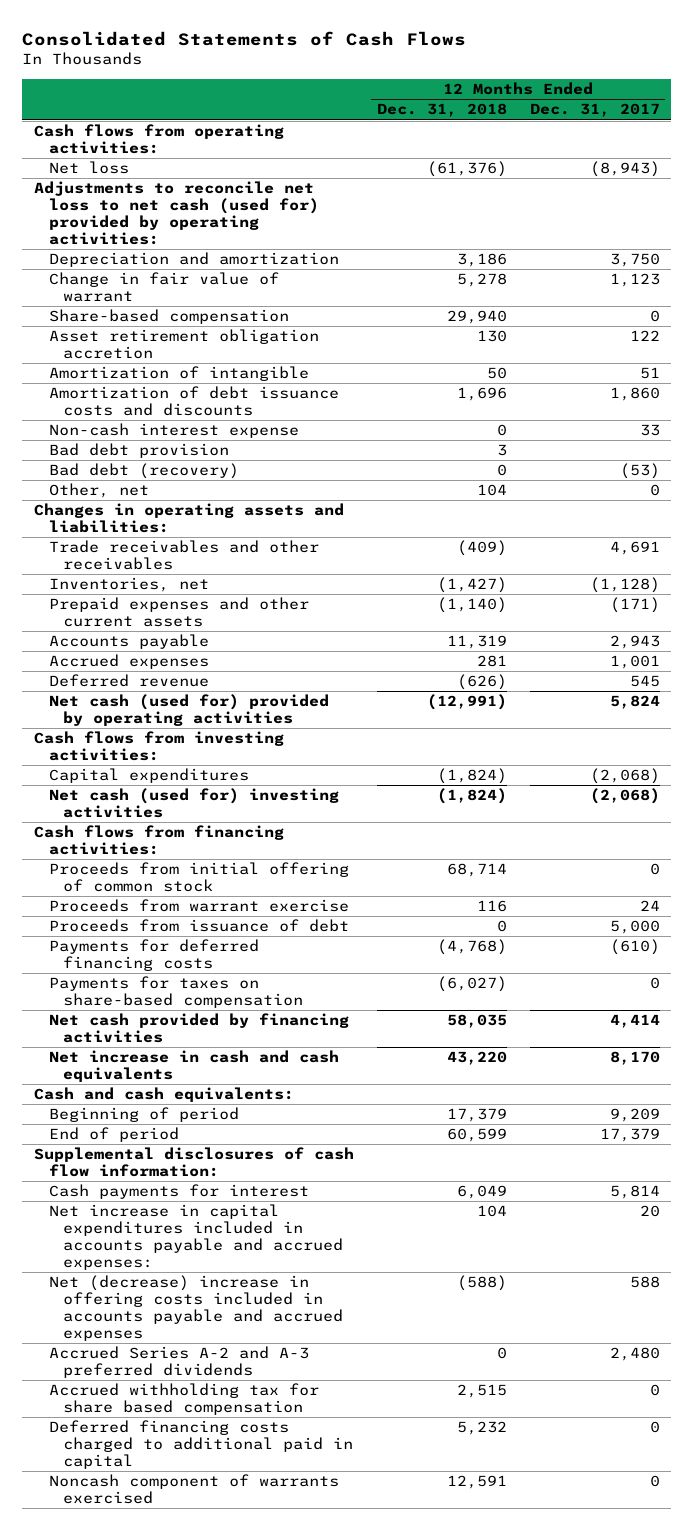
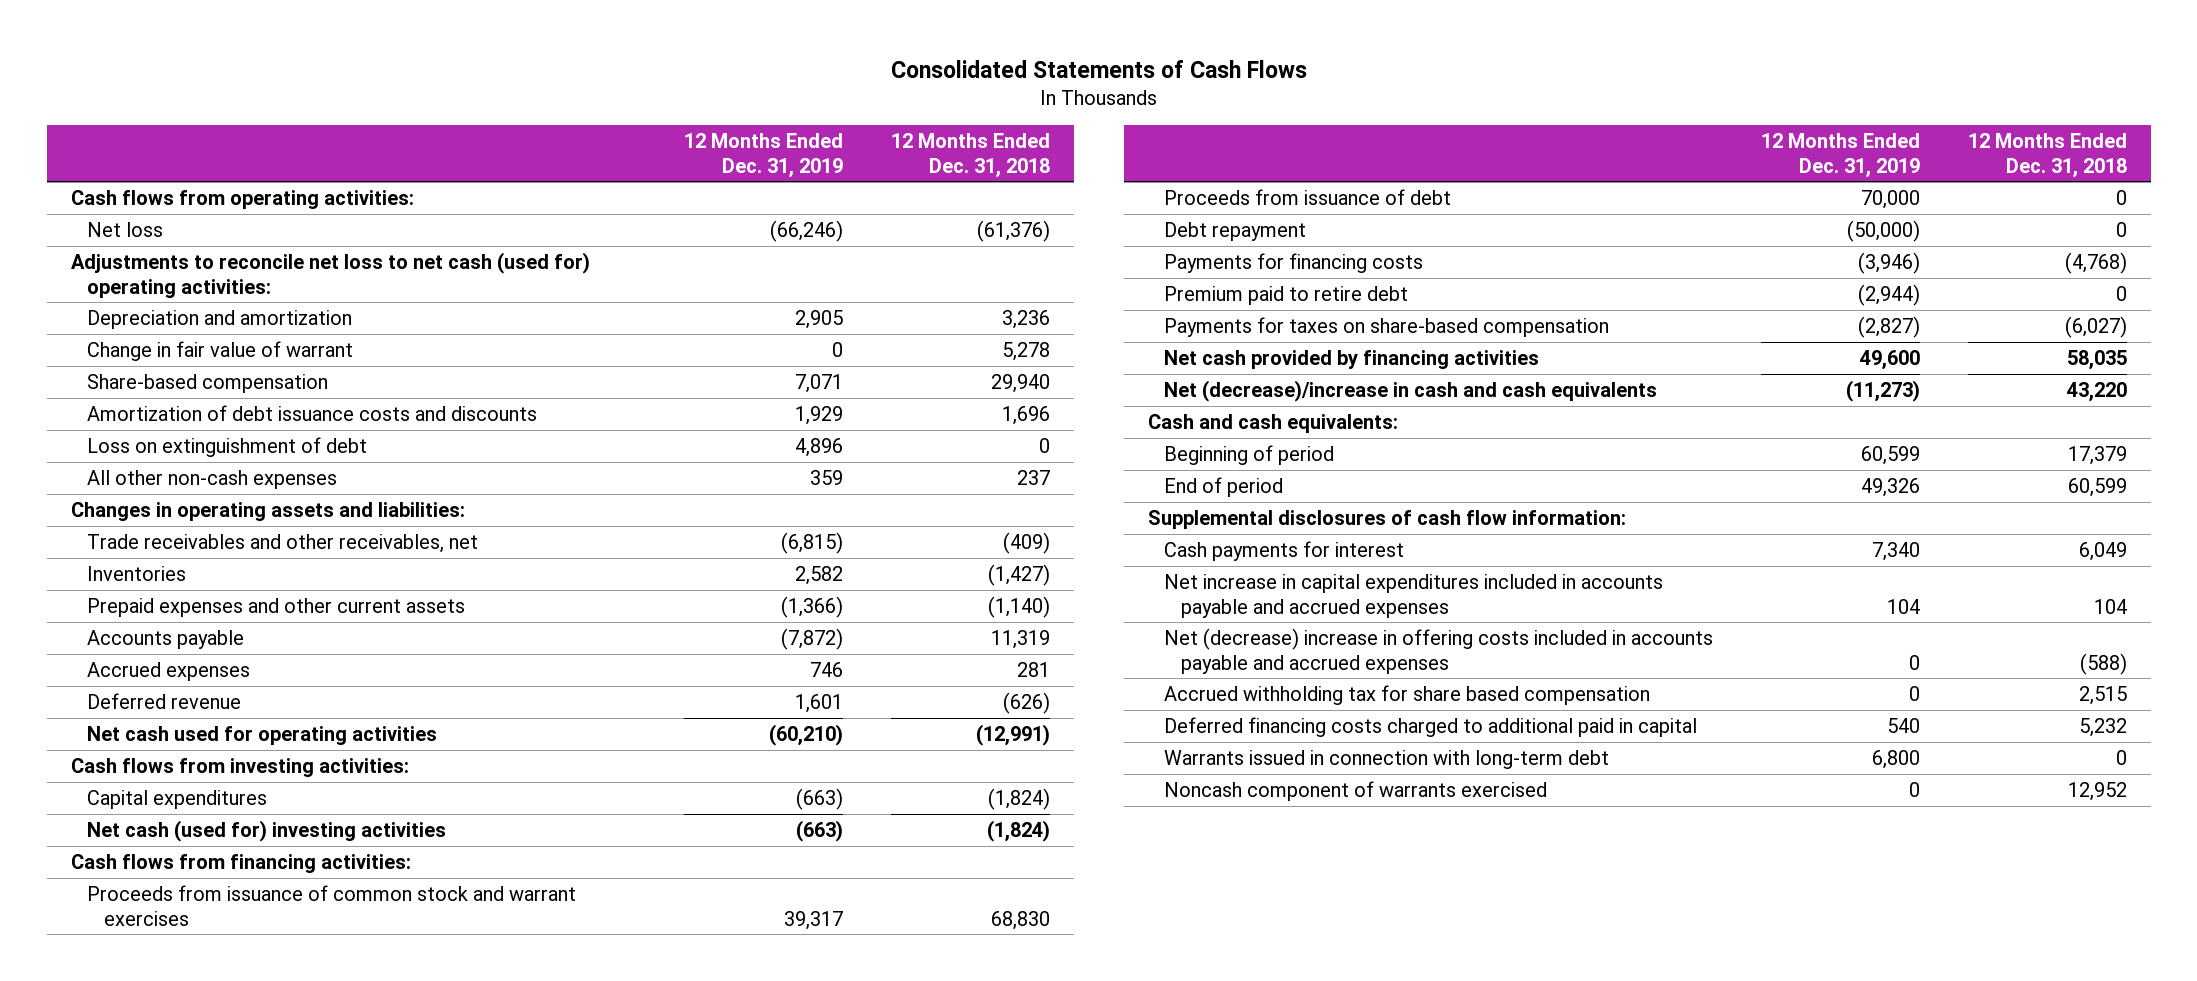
- | 12 Months Ended Dec. 31, 2018 | 12 Months Ended Dec. 31, 2017
+ | 12 Months Ended Dec. 31, 2019 | 12 Months Ended Dec. 31, 2018
- Adjustments to reconcile net loss to net cash (used for) provided by operating activities:
- Depreciation and amortization | 3,186 | 3,750
+ Adjustments to reconcile net loss to net cash (used for) operating activities:
+ Depreciation and amortization | 2,905 | 3,236
- Asset retirement obligation accretion | 130 | 122
- Amortization of intangible | 50 | 51
- Non-cash interest expense | 0 | 33
- Bad debt provision | 3 |
- Bad debt (recovery) | 0 | (53)
- Other, net | 104 | 0
+ Loss on extinguishment of debt | 4,896 | 0
+ All other non-cash expenses | 359 | 237
- Trade receivables and other receivables | (409) | 4,691
- Inventories, net | (1,427) | (1,128)
+ Trade receivables and other receivables, net | (6,815) | (409)
+ Inventories | 2,582 | (1,427)
- Net cash (used for) provided by operating activities | (12,991) | 5,824
+ Net cash used for operating activities | (60,210) | (12,991)
- Proceeds from initial offering of common stock | 68,714 | 0
- Proceeds from warrant exercise | 116 | 24
+ Proceeds from issuance of common stock and warrant exercises | 39,317 | 68,830
- Payments for deferred financing costs | (4,768) | (610)
+ Debt repayment | (50,000) | 0
+ Payments for financing costs | (3,946) | (4,768)
+ Premium paid to retire debt | (2,944) | 0
- Net increase in cash and cash equivalents | 43,220 | 8,170
+ Net (decrease)/increase in cash and cash equivalents | (11,273) | 43,220
- Net increase in capital expenditures included in accounts payable and accrued expenses: | 104 | 20
+ Net increase in capital expenditures included in accounts payable and accrued expenses | 104 | 104
- Accrued Series A-2 and A-3 preferred dividends | 0 | 2,480
- Noncash component of warrants exercised | 12,591 | 0
+ Warrants issued in connection with long-term debt | 6,800 | 0
+ Noncash component of warrants exercised | 0 | 12,952

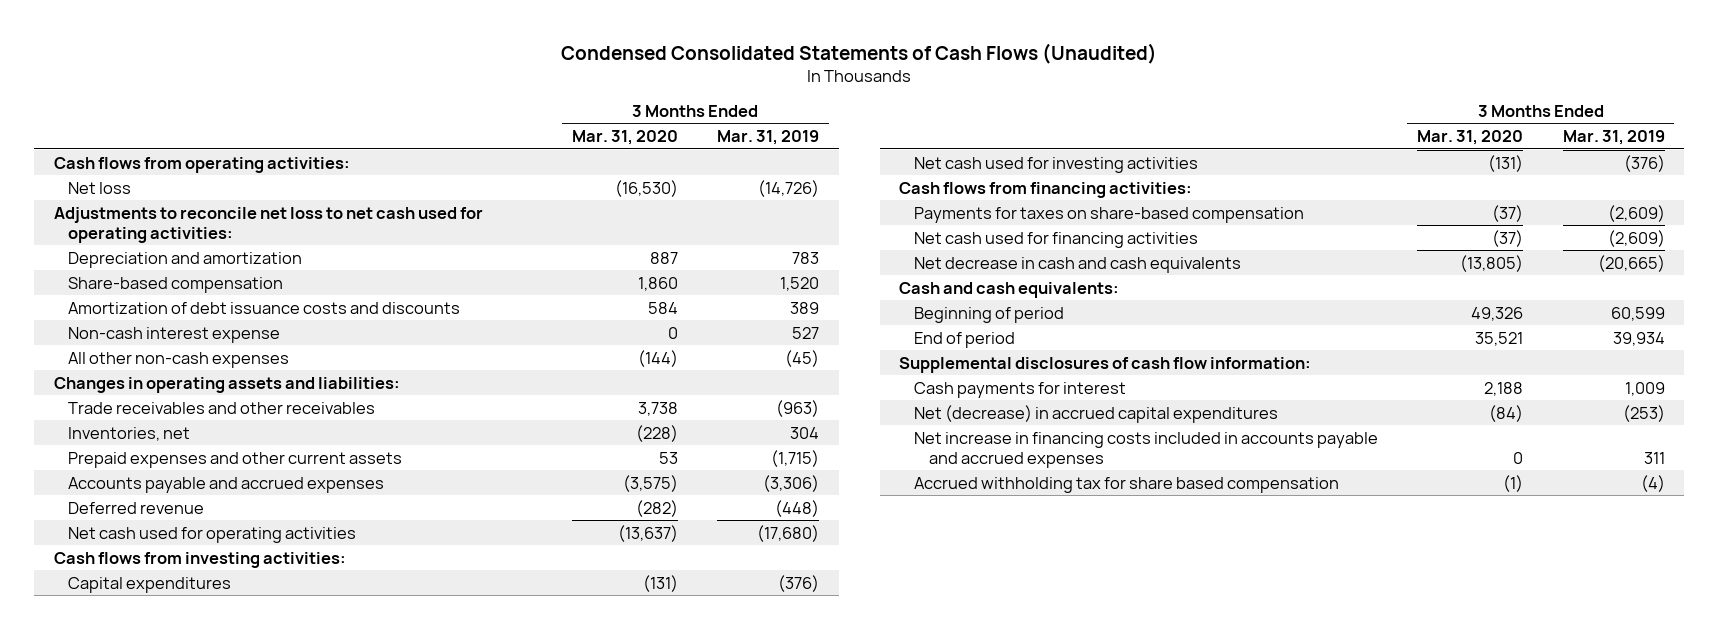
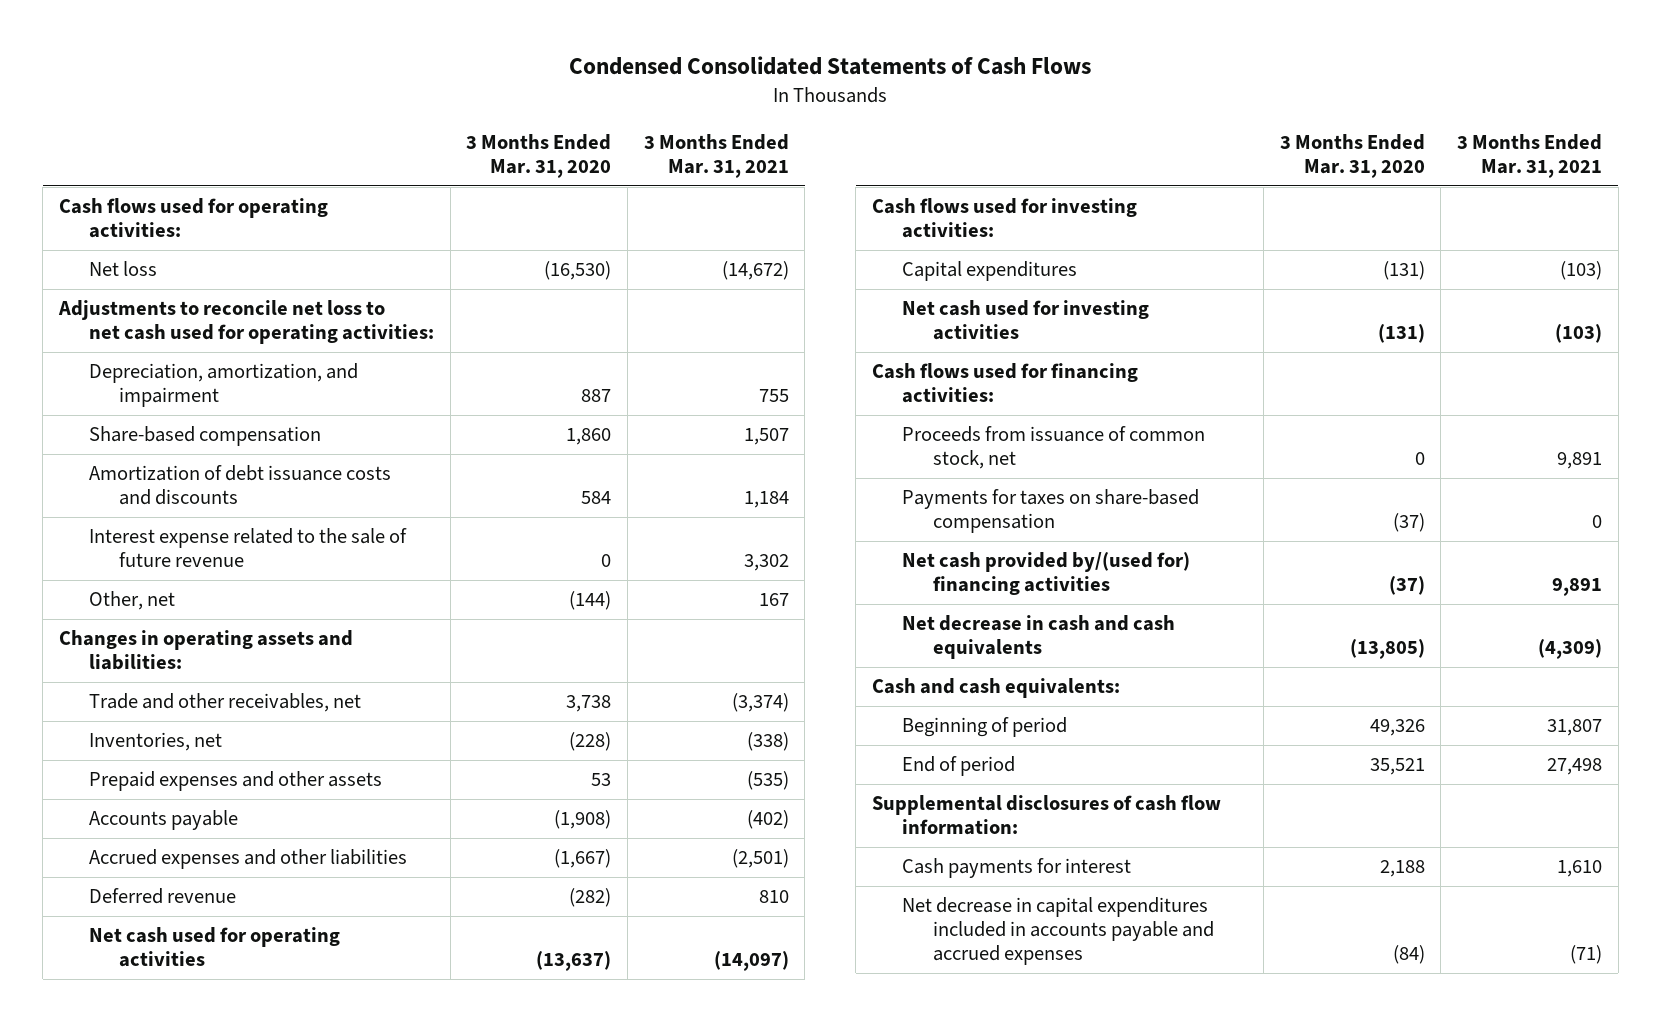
- Condensed Consolidated Statements of Cash Flows (Unaudited)
+ Condensed Consolidated Statements of Cash Flows
- | 3 Months Ended Mar. 31, 2020 | 3 Months Ended Mar. 31, 2019
+ | 3 Months Ended Mar. 31, 2020 | 3 Months Ended Mar. 31, 2021
- Cash flows from operating activities:
+ Cash flows used for operating activities:
- Depreciation and amortization | 887 | 783
+ Depreciation, amortization, and impairment | 887 | 755
- Non-cash interest expense | 0 | 527
- All other non-cash expenses | (144) | (45)
+ Interest expense related to the sale of future revenue | 0 | 3,302
+ Other, net | (144) | 167
- Trade receivables and other receivables | 3,738 | (963)
+ Trade and other receivables, net | 3,738 | (3,374)
- Prepaid expenses and other current assets | 53 | (1,715)
- Accounts payable and accrued expenses | (3,575) | (3,306)
+ Prepaid expenses and other assets | 53 | (535)
+ Accounts payable | (1,908) | (402)
+ Accrued expenses and other liabilities | (1,667) | (2,501)
- Cash flows from investing activities:
+ Cash flows used for investing activities:
- Cash flows from financing activities:
+ Cash flows used for financing activities:
+ Proceeds from issuance of common stock, net | 0 | 9,891
- Net cash used for financing activities | (37) | (2,609)
+ Net cash provided by/(used for) financing activities | (37) | 9,891
- Net (decrease) in accrued capital expenditures | (84) | (253)
- Net increase in financing costs included in accounts payable and accrued expenses | 0 | 311
- Accrued withholding tax for share based compensation | (1) | (4)
+ Net decrease in capital expenditures included in accounts payable and accrued expenses | (84) | (71)

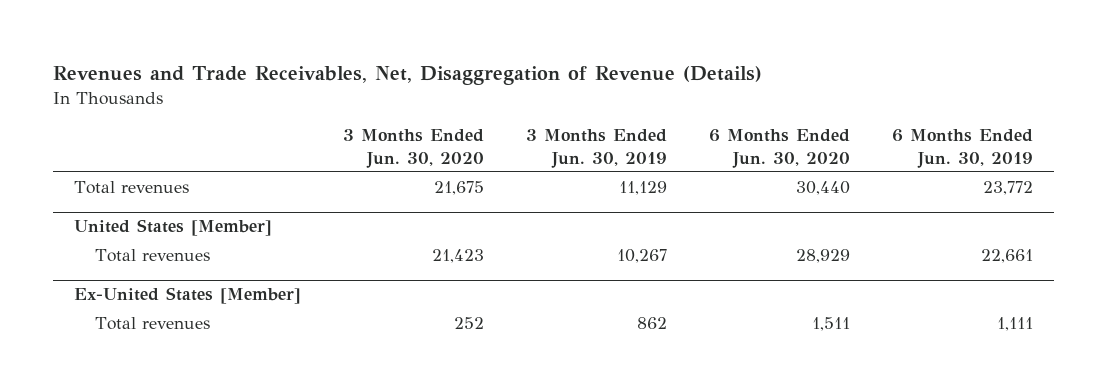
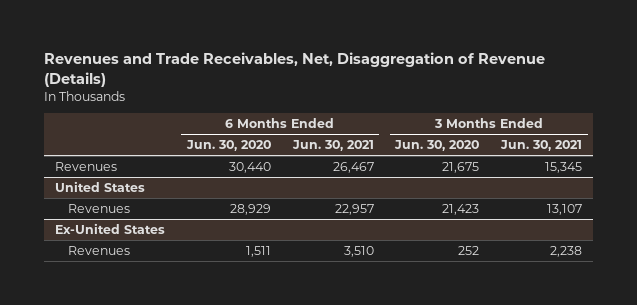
- | 3 Months Ended Jun. 30, 2020 | 3 Months Ended Jun. 30, 2019 | 6 Months Ended Jun. 30, 2020 | 6 Months Ended Jun. 30, 2019
+ | 6 Months Ended Jun. 30, 2020 | 6 Months Ended Jun. 30, 2021 | 3 Months Ended Jun. 30, 2020 | 3 Months Ended Jun. 30, 2021
- Total revenues | 21,675 | 11,129 | 30,440 | 23,772
- United States [Member]
- Total revenues | 21,423 | 10,267 | 28,929 | 22,661
- Ex-United States [Member]
- Total revenues | 252 | 862 | 1,511 | 1,111
+ Revenues | 30,440 | 26,467 | 21,675 | 15,345
+ United States
+ Revenues | 28,929 | 22,957 | 21,423 | 13,107
+ Ex-United States
+ Revenues | 1,511 | 3,510 | 252 | 2,238

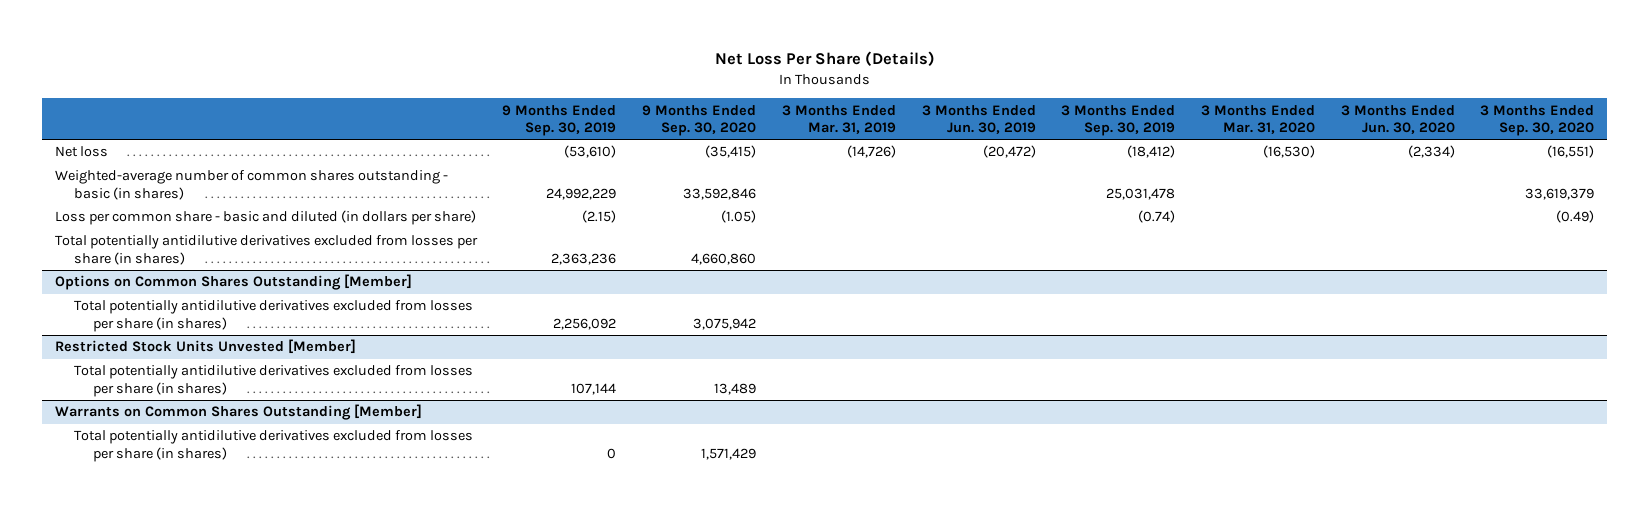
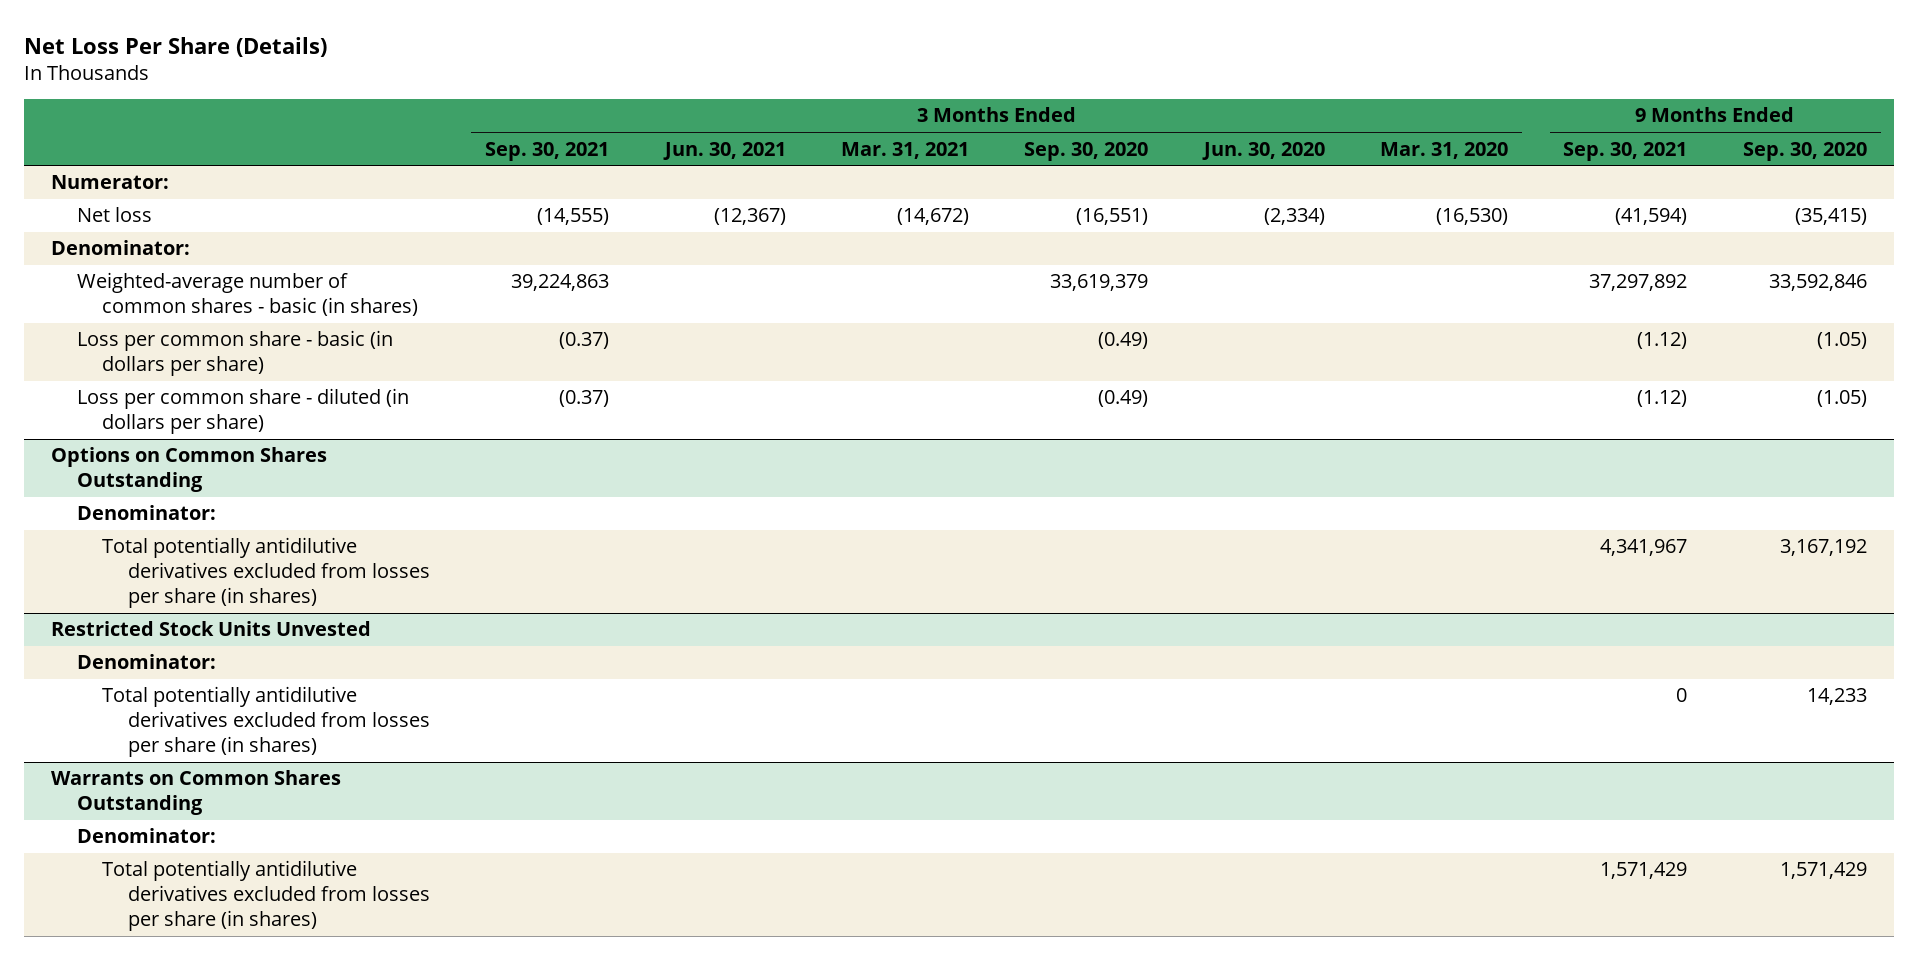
- | 9 Months Ended Sep. 30, 2019 | 9 Months Ended Sep. 30, 2020 | 3 Months Ended Mar. 31, 2019 | 3 Months Ended Jun. 30, 2019 | 3 Months Ended Sep. 30, 2019 | 3 Months Ended Mar. 31, 2020 | 3 Months Ended Jun. 30, 2020 | 3 Months Ended Sep. 30, 2020
+ | 3 Months Ended Sep. 30, 2021 | 3 Months Ended Jun. 30, 2021 | 3 Months Ended Mar. 31, 2021 | 3 Months Ended Sep. 30, 2020 | 3 Months Ended Jun. 30, 2020 | 3 Months Ended Mar. 31, 2020 | 9 Months Ended Sep. 30, 2021 | 9 Months Ended Sep. 30, 2020
+ Numerator:
- Weighted-average number of common shares outstanding - basic (in shares) | 24,992,229 | 33,592,846 | | | 25,031,478 | | | 33,619,379
- Loss per common share - basic and diluted (in dollars per share) | (2.15) | (1.05) | | | (0.74) | | | (0.49)
- Total potentially antidilutive derivatives excluded from losses per share (in shares) | 2,363,236 | 4,660,860 | | | | | |
- Options on Common Shares Outstanding [Member]
- Total potentially antidilutive derivatives excluded from losses per share (in shares) | 2,256,092 | 3,075,942 | | | | | |
- Restricted Stock Units Unvested [Member]
- Total potentially antidilutive derivatives excluded from losses per share (in shares) | 107,144 | 13,489 | | | | | |
- Warrants on Common Shares Outstanding [Member]
+ Denominator:
+ Weighted-average number of common shares - basic (in shares) | 39,224,863 | | | 33,619,379 | | | 37,297,892 | 33,592,846
+ Loss per common share - basic (in dollars per share) | (0.37) | | | (0.49) | | | (1.12) | (1.05)
+ Loss per common share - diluted (in dollars per share) | (0.37) | | | (0.49) | | | (1.12) | (1.05)
+ Options on Common Shares Outstanding
+ Denominator:
+ Total potentially antidilutive derivatives excluded from losses per share (in shares) | | | | | | | 4,341,967 | 3,167,192
+ Restricted Stock Units Unvested
+ Denominator:
+ Total potentially antidilutive derivatives excluded from losses per share (in shares) | | | | | | | 0 | 14,233
+ Warrants on Common Shares Outstanding
+ Denominator:

